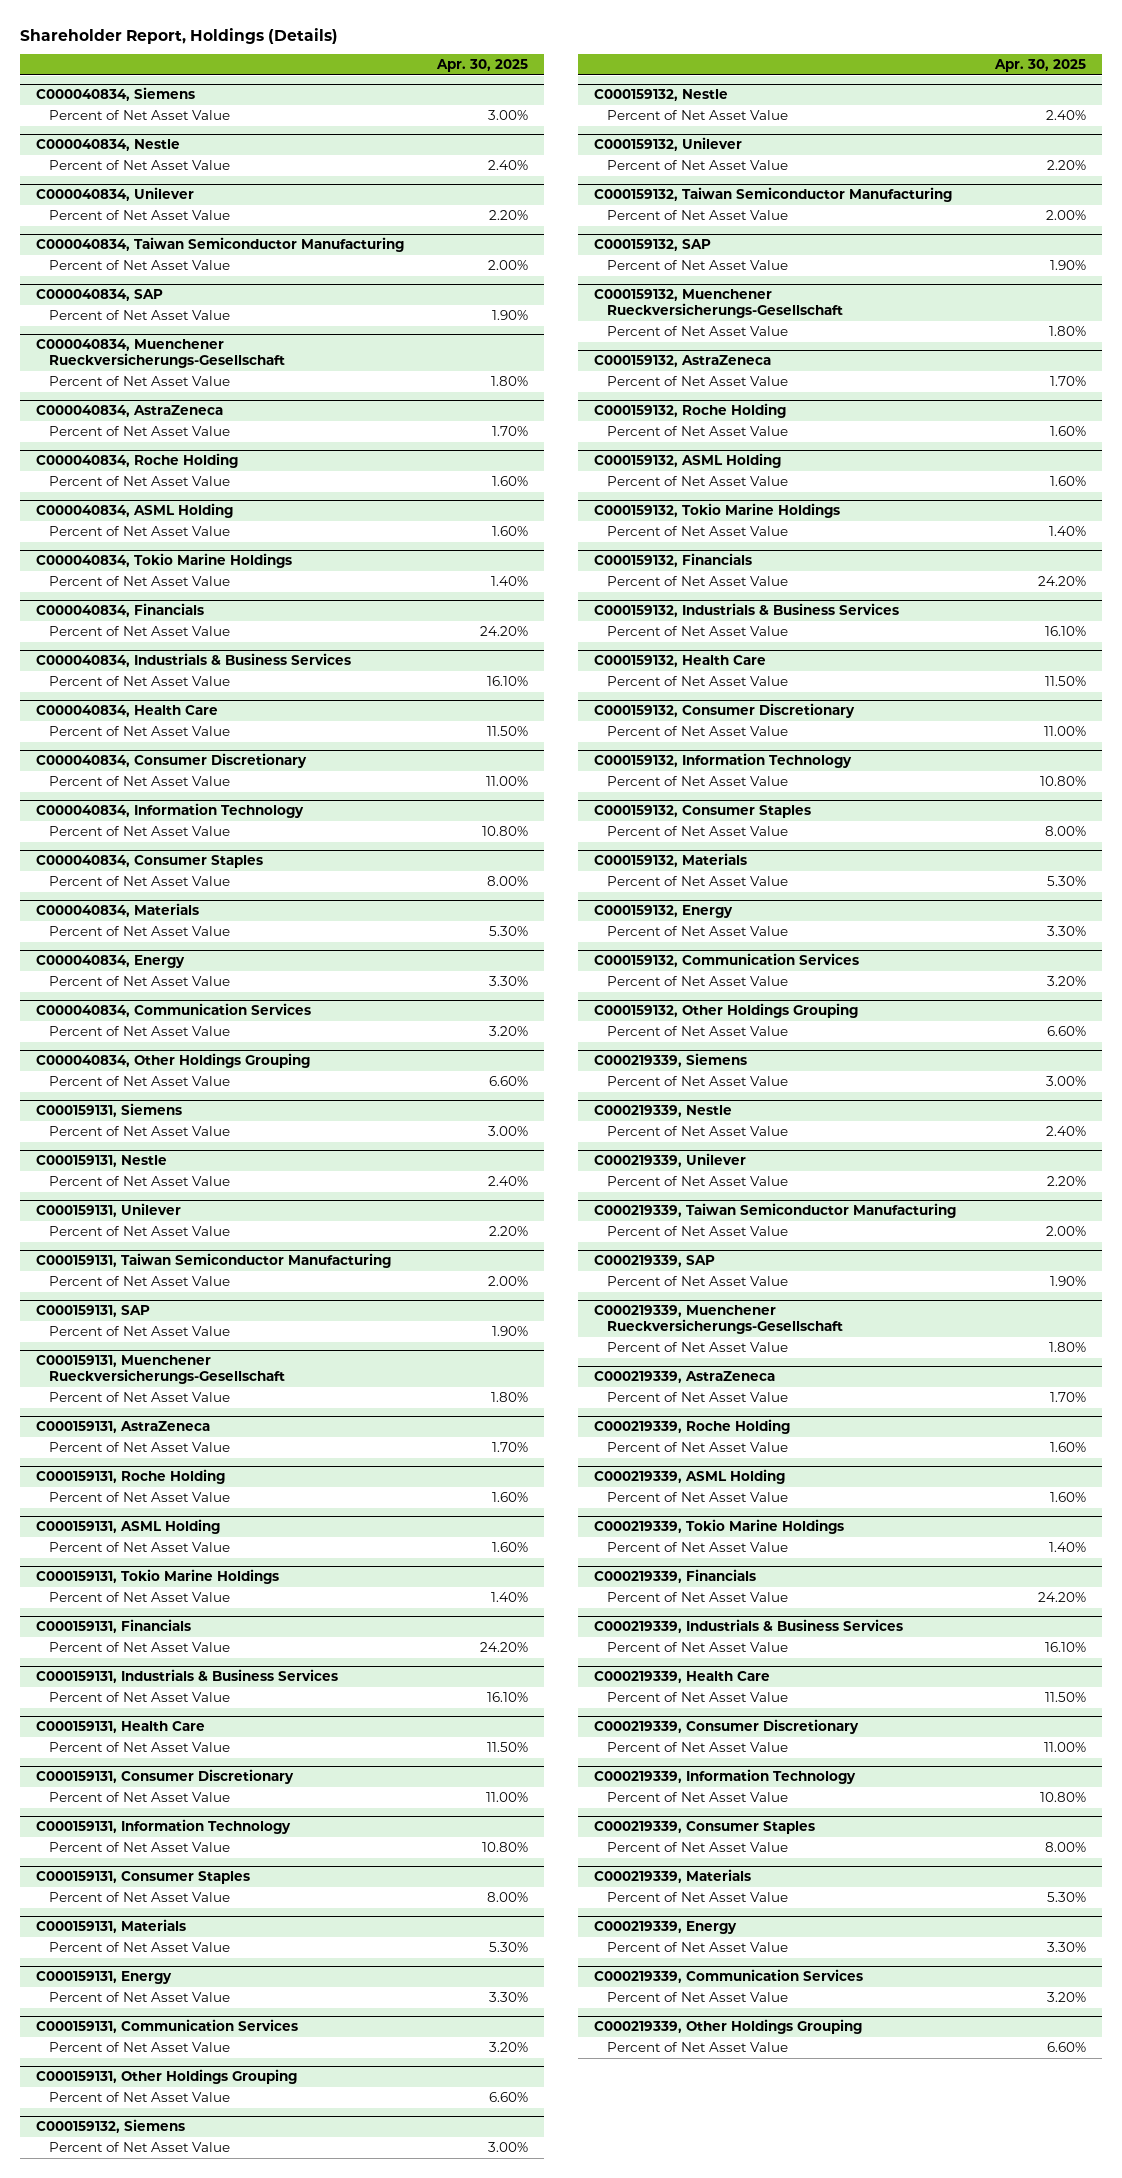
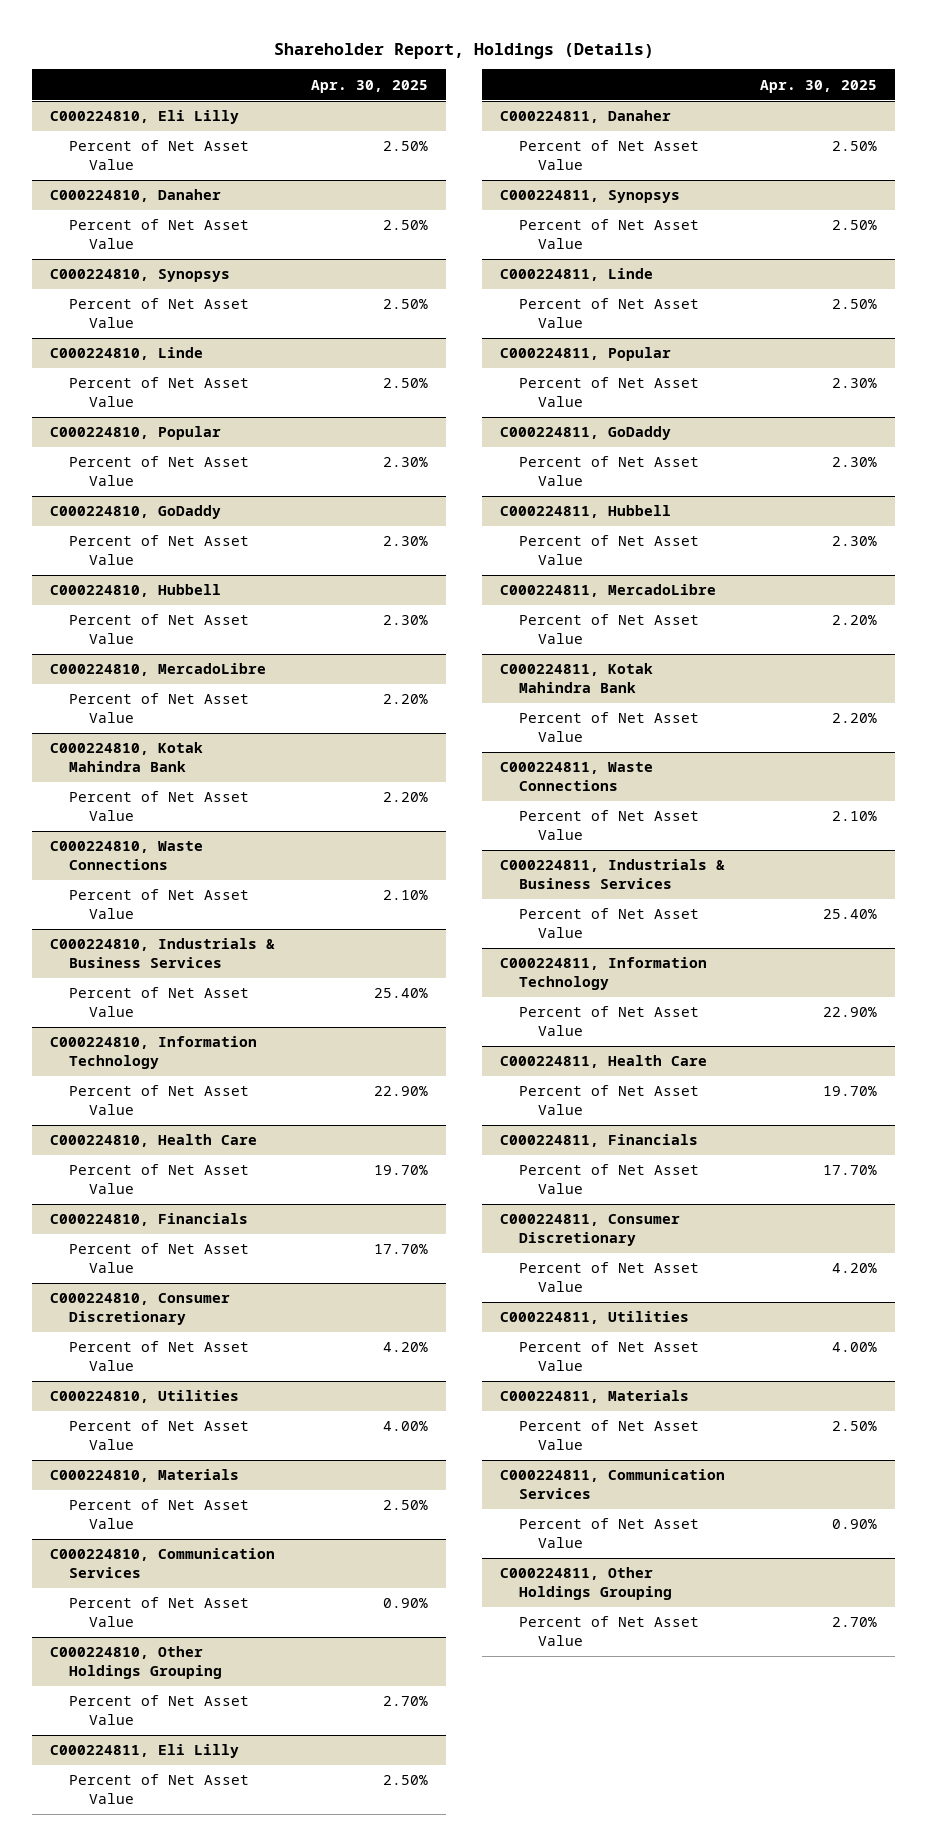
- C000040834, Siemens
- Percent of Net Asset Value | 3.00%
- C000040834, Nestle
- Percent of Net Asset Value | 2.40%
- C000040834, Unilever
+ C000224810, Eli Lilly
+ Percent of Net Asset Value | 2.50%
+ C000224810, Danaher
+ Percent of Net Asset Value | 2.50%
+ C000224810, Synopsys
+ Percent of Net Asset Value | 2.50%
+ C000224810, Linde
+ Percent of Net Asset Value | 2.50%
+ C000224810, Popular
+ Percent of Net Asset Value | 2.30%
+ C000224810, GoDaddy
+ Percent of Net Asset Value | 2.30%
+ C000224810, Hubbell
+ Percent of Net Asset Value | 2.30%
+ C000224810, MercadoLibre
- C000040834, Taiwan Semiconductor Manufacturing
- Percent of Net Asset Value | 2.00%
- C000040834, SAP
- Percent of Net Asset Value | 1.90%
- C000040834, Muenchener Rueckversicherungs-Gesellschaft
- Percent of Net Asset Value | 1.80%
- C000040834, AstraZeneca
- Percent of Net Asset Value | 1.70%
- C000040834, Roche Holding
- Percent of Net Asset Value | 1.60%
- C000040834, ASML Holding
- Percent of Net Asset Value | 1.60%
- C000040834, Tokio Marine Holdings
- Percent of Net Asset Value | 1.40%
- C000040834, Financials
- Percent of Net Asset Value | 24.20%
- C000040834, Industrials & Business Services
- Percent of Net Asset Value | 16.10%
- C000040834, Health Care
- Percent of Net Asset Value | 11.50%
- C000040834, Consumer Discretionary
- Percent of Net Asset Value | 11.00%
- C000040834, Information Technology
- Percent of Net Asset Value | 10.80%
- C000040834, Consumer Staples
- Percent of Net Asset Value | 8.00%
- C000040834, Materials
- Percent of Net Asset Value | 5.30%
- C000040834, Energy
- Percent of Net Asset Value | 3.30%
- C000040834, Communication Services
- Percent of Net Asset Value | 3.20%
- C000040834, Other Holdings Grouping
- Percent of Net Asset Value | 6.60%
- C000159131, Siemens
- Percent of Net Asset Value | 3.00%
- C000159131, Nestle
- Percent of Net Asset Value | 2.40%
- C000159131, Unilever
+ C000224810, Kotak Mahindra Bank
- C000159131, Taiwan Semiconductor Manufacturing
- Percent of Net Asset Value | 2.00%
- C000159131, SAP
- Percent of Net Asset Value | 1.90%
- C000159131, Muenchener Rueckversicherungs-Gesellschaft
- Percent of Net Asset Value | 1.80%
- C000159131, AstraZeneca
- Percent of Net Asset Value | 1.70%
- C000159131, Roche Holding
- Percent of Net Asset Value | 1.60%
- C000159131, ASML Holding
- Percent of Net Asset Value | 1.60%
- C000159131, Tokio Marine Holdings
- Percent of Net Asset Value | 1.40%
- C000159131, Financials
- Percent of Net Asset Value | 24.20%
- C000159131, Industrials & Business Services
- Percent of Net Asset Value | 16.10%
- C000159131, Health Care
- Percent of Net Asset Value | 11.50%
- C000159131, Consumer Discretionary
- Percent of Net Asset Value | 11.00%
- C000159131, Information Technology
- Percent of Net Asset Value | 10.80%
- C000159131, Consumer Staples
- Percent of Net Asset Value | 8.00%
- C000159131, Materials
- Percent of Net Asset Value | 5.30%
- C000159131, Energy
- Percent of Net Asset Value | 3.30%
- C000159131, Communication Services
- Percent of Net Asset Value | 3.20%
- C000159131, Other Holdings Grouping
- Percent of Net Asset Value | 6.60%
- C000159132, Siemens
- Percent of Net Asset Value | 3.00%
- C000159132, Nestle
- Percent of Net Asset Value | 2.40%
- C000159132, Unilever
+ C000224810, Waste Connections
+ Percent of Net Asset Value | 2.10%
+ C000224810, Industrials & Business Services
+ Percent of Net Asset Value | 25.40%
+ C000224810, Information Technology
+ Percent of Net Asset Value | 22.90%
+ C000224810, Health Care
+ Percent of Net Asset Value | 19.70%
+ C000224810, Financials
+ Percent of Net Asset Value | 17.70%
+ C000224810, Consumer Discretionary
+ Percent of Net Asset Value | 4.20%
+ C000224810, Utilities
+ Percent of Net Asset Value | 4.00%
+ C000224810, Materials
+ Percent of Net Asset Value | 2.50%
+ C000224810, Communication Services
+ Percent of Net Asset Value | 0.90%
+ C000224810, Other Holdings Grouping
+ Percent of Net Asset Value | 2.70%
+ C000224811, Eli Lilly
+ Percent of Net Asset Value | 2.50%
+ C000224811, Danaher
+ Percent of Net Asset Value | 2.50%
+ C000224811, Synopsys
+ Percent of Net Asset Value | 2.50%
+ C000224811, Linde
+ Percent of Net Asset Value | 2.50%
+ C000224811, Popular
+ Percent of Net Asset Value | 2.30%
+ C000224811, GoDaddy
+ Percent of Net Asset Value | 2.30%
+ C000224811, Hubbell
+ Percent of Net Asset Value | 2.30%
+ C000224811, MercadoLibre
- C000159132, Taiwan Semiconductor Manufacturing
- Percent of Net Asset Value | 2.00%
- C000159132, SAP
- Percent of Net Asset Value | 1.90%
- C000159132, Muenchener Rueckversicherungs-Gesellschaft
- Percent of Net Asset Value | 1.80%
- C000159132, AstraZeneca
- Percent of Net Asset Value | 1.70%
- C000159132, Roche Holding
- Percent of Net Asset Value | 1.60%
- C000159132, ASML Holding
- Percent of Net Asset Value | 1.60%
- C000159132, Tokio Marine Holdings
- Percent of Net Asset Value | 1.40%
- C000159132, Financials
- Percent of Net Asset Value | 24.20%
- C000159132, Industrials & Business Services
- Percent of Net Asset Value | 16.10%
- C000159132, Health Care
- Percent of Net Asset Value | 11.50%
- C000159132, Consumer Discretionary
- Percent of Net Asset Value | 11.00%
- C000159132, Information Technology
- Percent of Net Asset Value | 10.80%
- C000159132, Consumer Staples
- Percent of Net Asset Value | 8.00%
- C000159132, Materials
- Percent of Net Asset Value | 5.30%
- C000159132, Energy
- Percent of Net Asset Value | 3.30%
- C000159132, Communication Services
- Percent of Net Asset Value | 3.20%
- C000159132, Other Holdings Grouping
- Percent of Net Asset Value | 6.60%
- C000219339, Siemens
- Percent of Net Asset Value | 3.00%
- C000219339, Nestle
- Percent of Net Asset Value | 2.40%
- C000219339, Unilever
+ C000224811, Kotak Mahindra Bank
- C000219339, Taiwan Semiconductor Manufacturing
- Percent of Net Asset Value | 2.00%
- C000219339, SAP
- Percent of Net Asset Value | 1.90%
- C000219339, Muenchener Rueckversicherungs-Gesellschaft
- Percent of Net Asset Value | 1.80%
- C000219339, AstraZeneca
- Percent of Net Asset Value | 1.70%
- C000219339, Roche Holding
- Percent of Net Asset Value | 1.60%
- C000219339, ASML Holding
- Percent of Net Asset Value | 1.60%
- C000219339, Tokio Marine Holdings
- Percent of Net Asset Value | 1.40%
- C000219339, Financials
- Percent of Net Asset Value | 24.20%
- C000219339, Industrials & Business Services
- Percent of Net Asset Value | 16.10%
- C000219339, Health Care
- Percent of Net Asset Value | 11.50%
- C000219339, Consumer Discretionary
- Percent of Net Asset Value | 11.00%
- C000219339, Information Technology
- Percent of Net Asset Value | 10.80%
- C000219339, Consumer Staples
- Percent of Net Asset Value | 8.00%
- C000219339, Materials
- Percent of Net Asset Value | 5.30%
- C000219339, Energy
- Percent of Net Asset Value | 3.30%
- C000219339, Communication Services
- Percent of Net Asset Value | 3.20%
- C000219339, Other Holdings Grouping
- Percent of Net Asset Value | 6.60%
+ C000224811, Waste Connections
+ Percent of Net Asset Value | 2.10%
+ C000224811, Industrials & Business Services
+ Percent of Net Asset Value | 25.40%
+ C000224811, Information Technology
+ Percent of Net Asset Value | 22.90%
+ C000224811, Health Care
+ Percent of Net Asset Value | 19.70%
+ C000224811, Financials
+ Percent of Net Asset Value | 17.70%
+ C000224811, Consumer Discretionary
+ Percent of Net Asset Value | 4.20%
+ C000224811, Utilities
+ Percent of Net Asset Value | 4.00%
+ C000224811, Materials
+ Percent of Net Asset Value | 2.50%
+ C000224811, Communication Services
+ Percent of Net Asset Value | 0.90%
+ C000224811, Other Holdings Grouping
+ Percent of Net Asset Value | 2.70%

